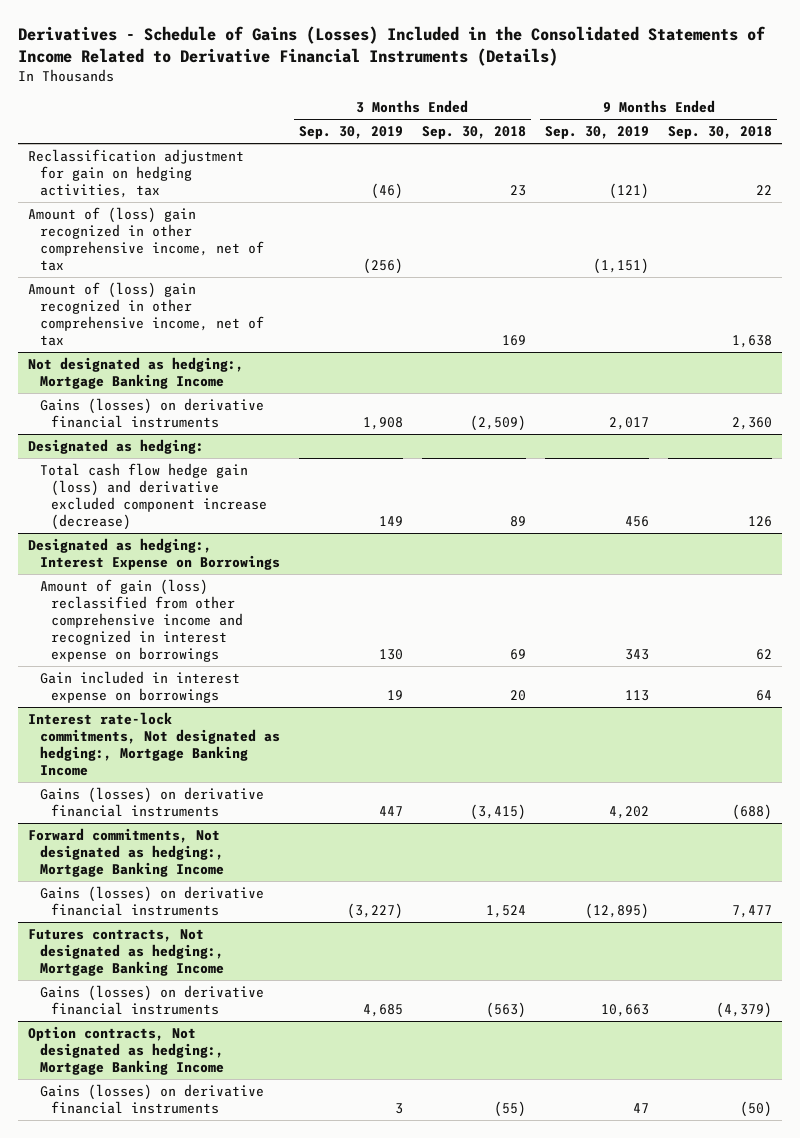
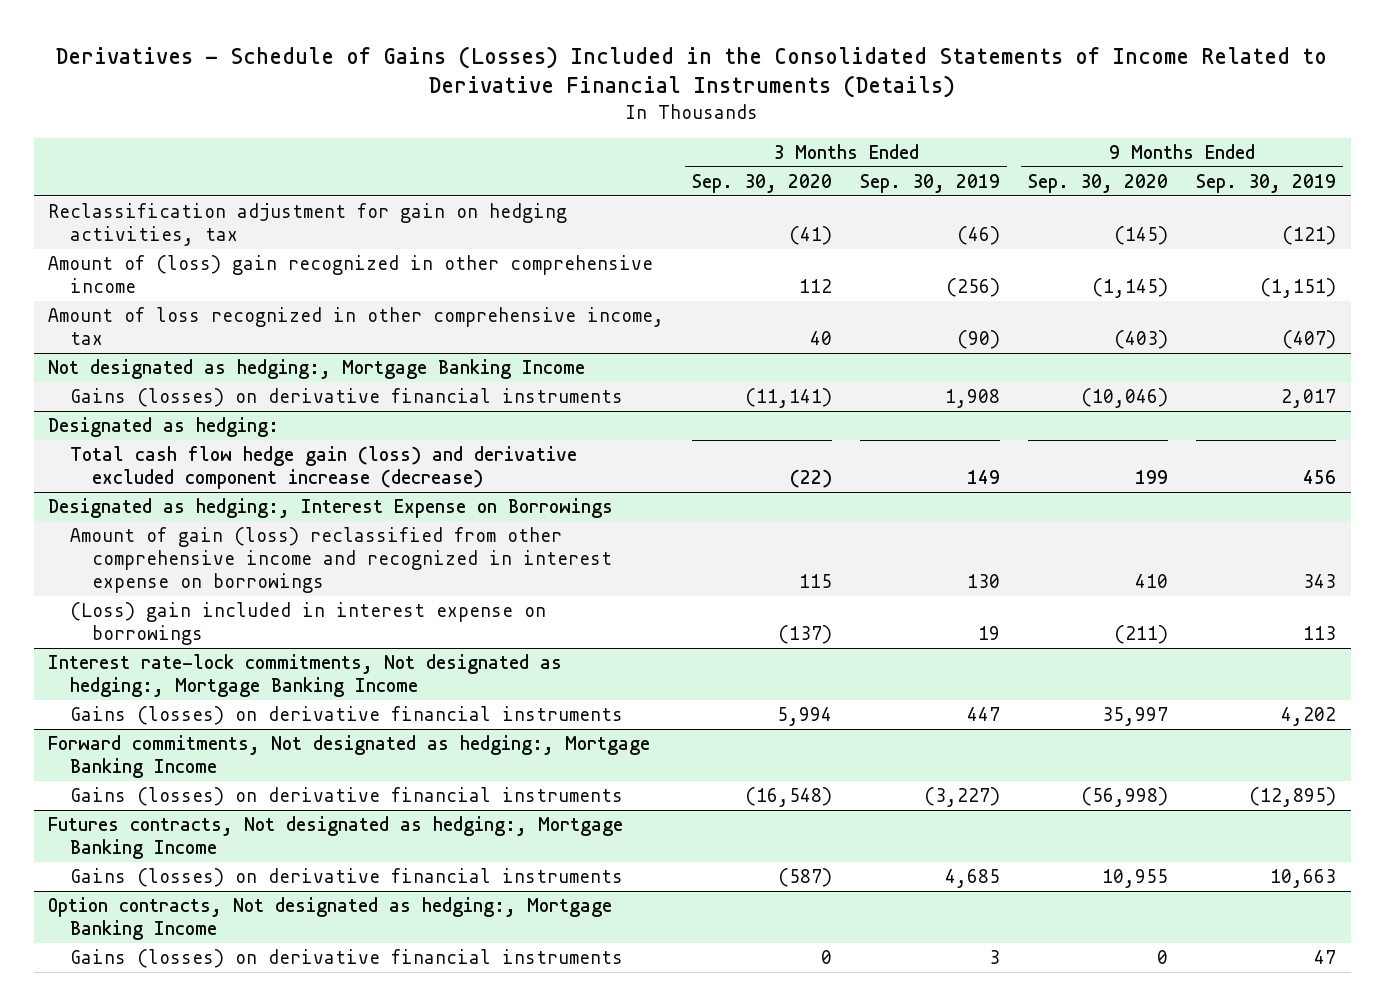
- | 3 Months Ended Sep. 30, 2019 | 3 Months Ended Sep. 30, 2018 | 9 Months Ended Sep. 30, 2019 | 9 Months Ended Sep. 30, 2018
+ | 3 Months Ended Sep. 30, 2020 | 3 Months Ended Sep. 30, 2019 | 9 Months Ended Sep. 30, 2020 | 9 Months Ended Sep. 30, 2019
- Amount of (loss) gain recognized in other comprehensive income, net of tax | (256) | | (1,151) |
- Amount of (loss) gain recognized in other comprehensive income, net of tax | | 169 | | 1,638
+ Amount of (loss) gain recognized in other comprehensive income | 112 | (256) | (1,145) | (1,151)
+ Amount of loss recognized in other comprehensive income, tax | 40 | (90) | (403) | (407)
@ Designated as hedging:, Interest Expense on Borrowings
- Gain included in interest expense on borrowings | 19 | 20 | 113 | 64
+ (Loss) gain included in interest expense on borrowings | (137) | 19 | (211) | 113

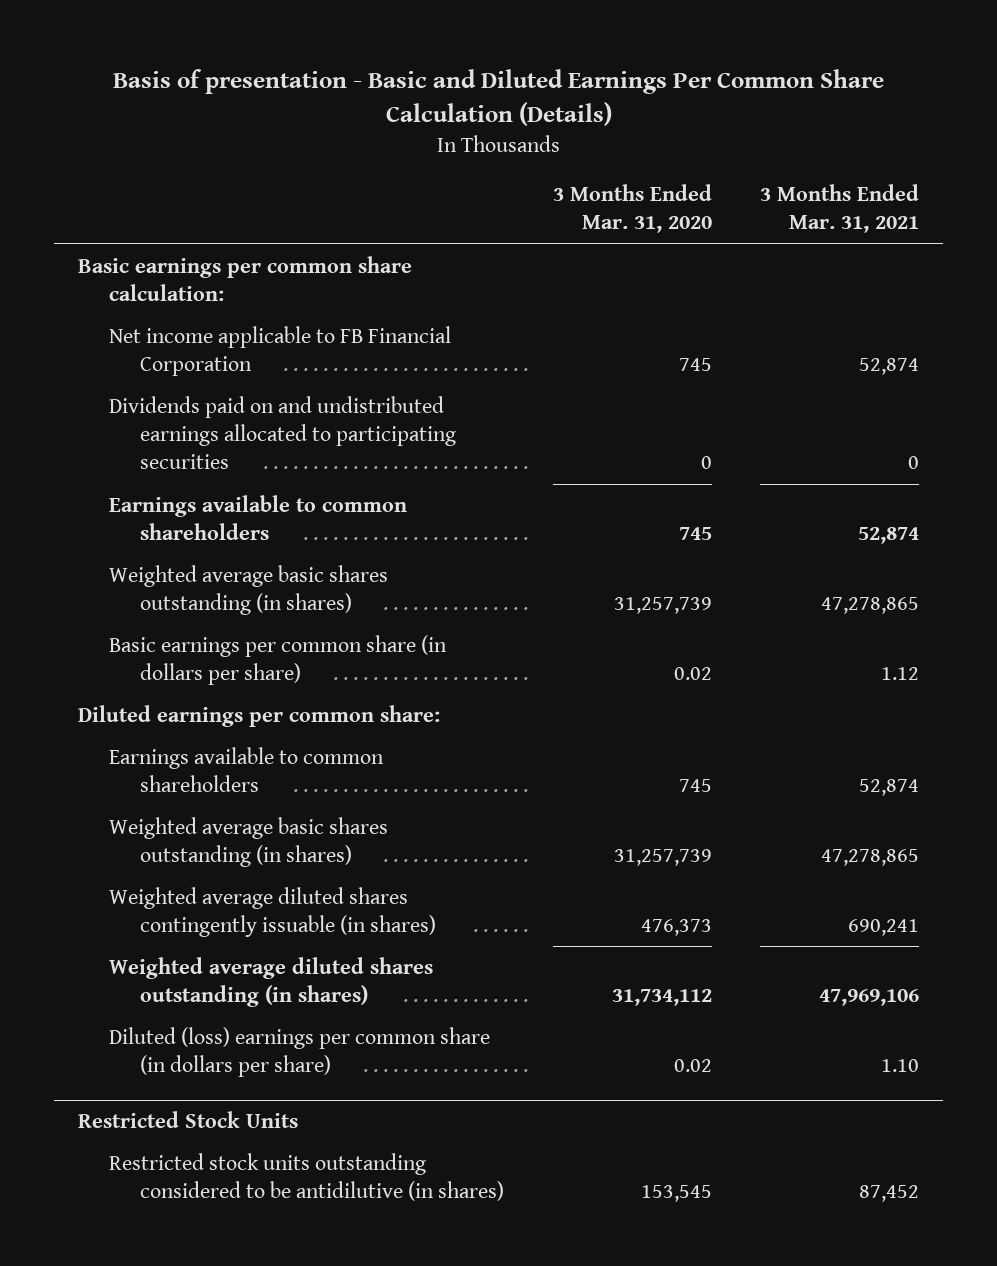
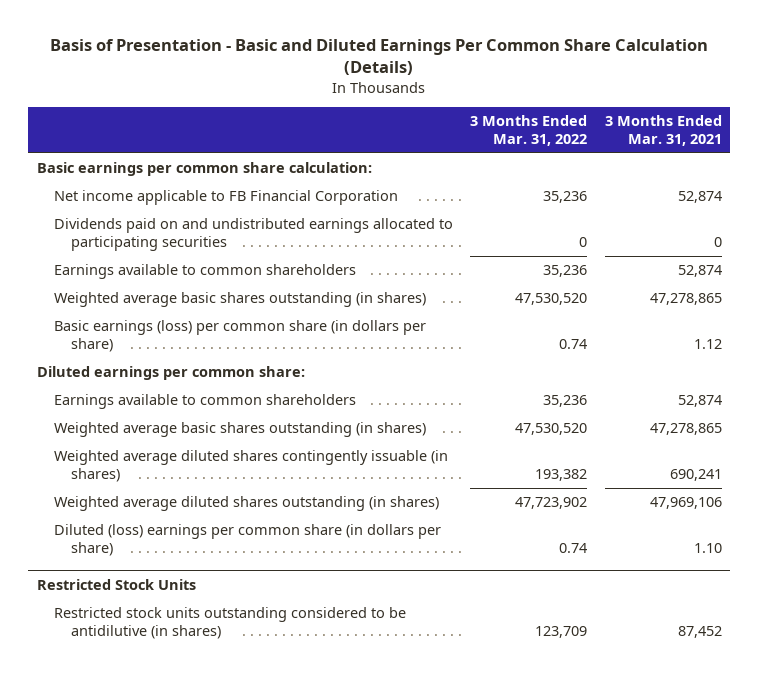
- Basis of presentation - Basic and Diluted Earnings Per Common Share Calculation (Details)
+ Basis of Presentation - Basic and Diluted Earnings Per Common Share Calculation (Details)
- | 3 Months Ended Mar. 31, 2020 | 3 Months Ended Mar. 31, 2021
+ | 3 Months Ended Mar. 31, 2022 | 3 Months Ended Mar. 31, 2021
- Basic earnings per common share (in dollars per share) | 0.02 | 1.12
+ Basic earnings (loss) per common share (in dollars per share) | 0.74 | 1.12

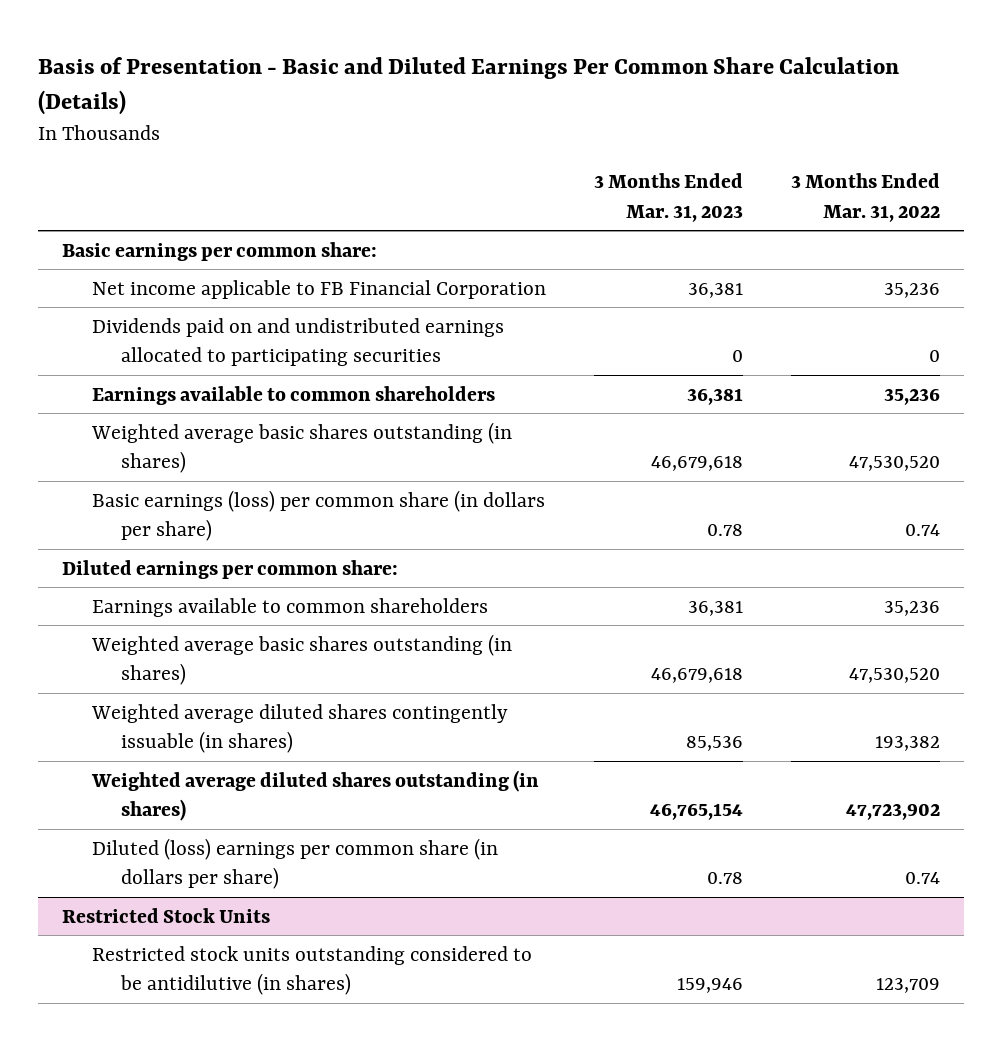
- | 3 Months Ended Mar. 31, 2022 | 3 Months Ended Mar. 31, 2021
+ | 3 Months Ended Mar. 31, 2023 | 3 Months Ended Mar. 31, 2022
- Basic earnings per common share calculation:
+ Basic earnings per common share:

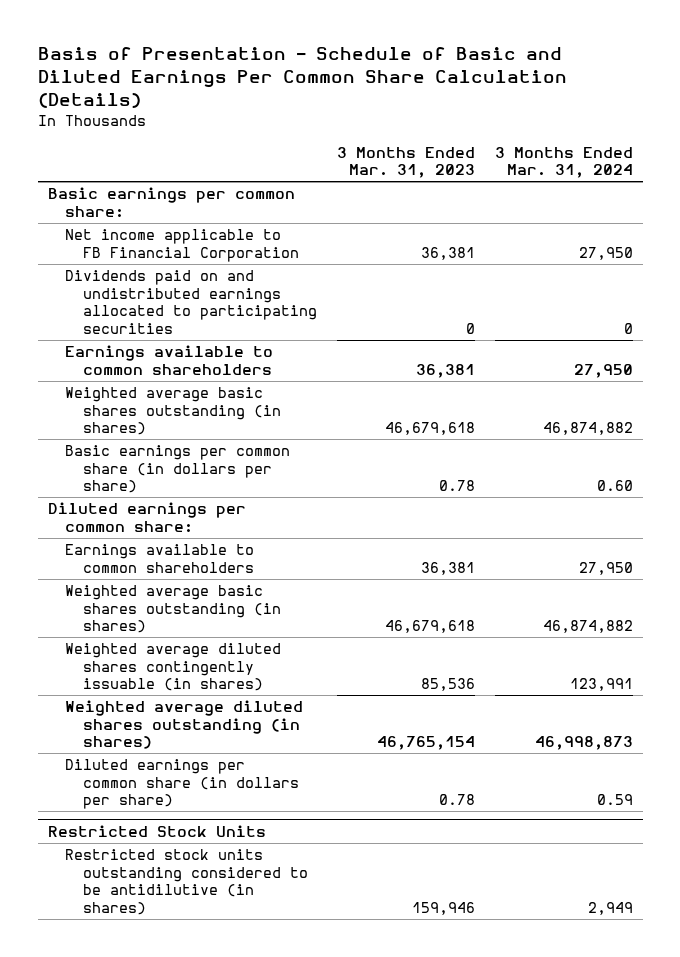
- Basis of Presentation - Basic and Diluted Earnings Per Common Share Calculation (Details)
+ Basis of Presentation - Schedule of Basic and Diluted Earnings Per Common Share Calculation (Details)
- | 3 Months Ended Mar. 31, 2023 | 3 Months Ended Mar. 31, 2022
+ | 3 Months Ended Mar. 31, 2023 | 3 Months Ended Mar. 31, 2024
- Basic earnings (loss) per common share (in dollars per share) | 0.78 | 0.74
+ Basic earnings per common share (in dollars per share) | 0.78 | 0.60
- Diluted (loss) earnings per common share (in dollars per share) | 0.78 | 0.74
+ Diluted earnings per common share (in dollars per share) | 0.78 | 0.59

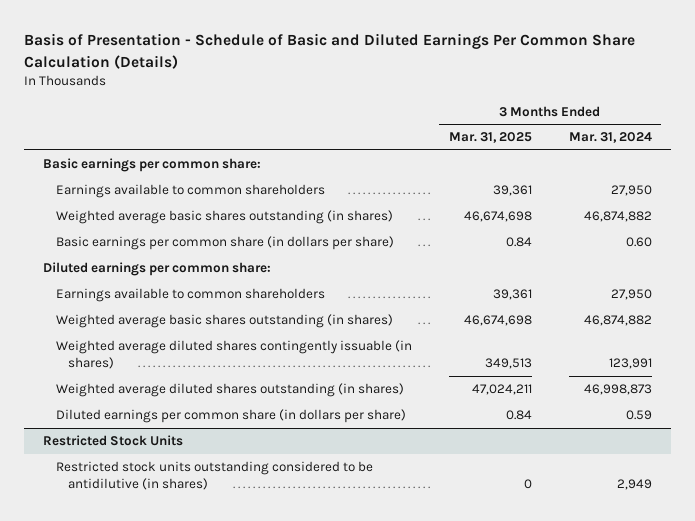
- | 3 Months Ended Mar. 31, 2023 | 3 Months Ended Mar. 31, 2024
+ | 3 Months Ended Mar. 31, 2025 | 3 Months Ended Mar. 31, 2024
- Net income applicable to FB Financial Corporation | 36,381 | 27,950
- Dividends paid on and undistributed earnings allocated to participating securities | 0 | 0

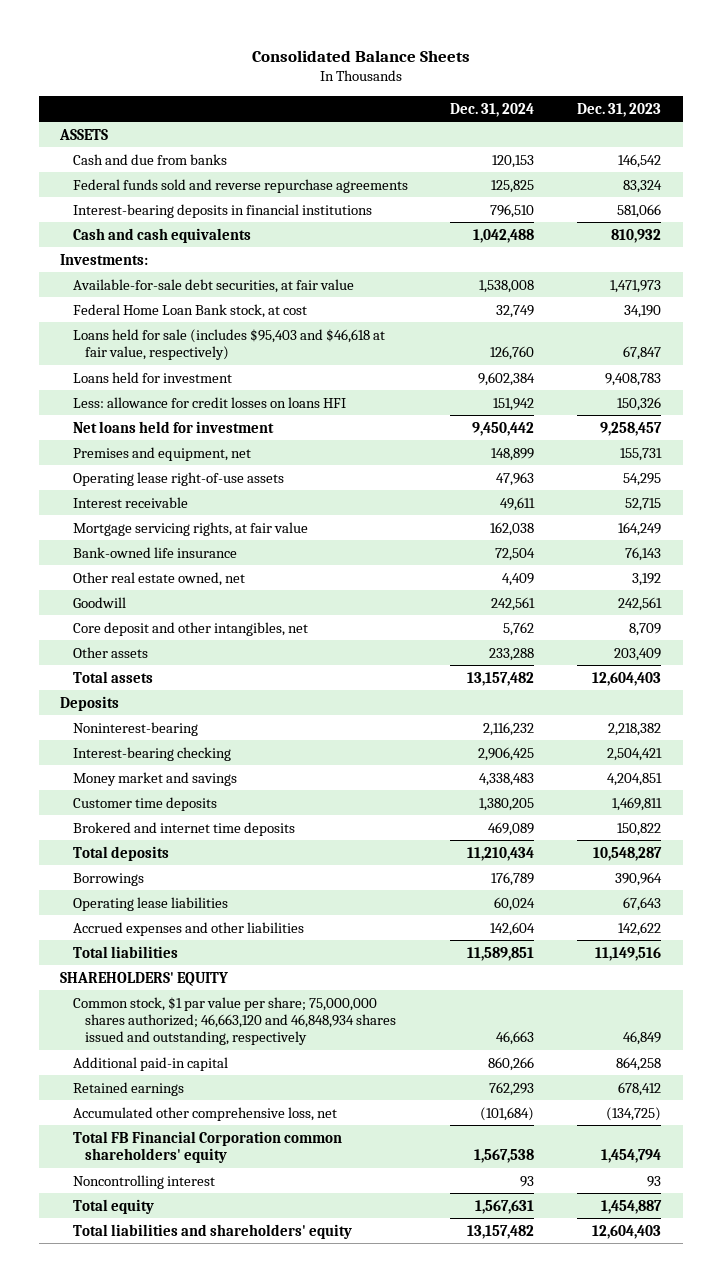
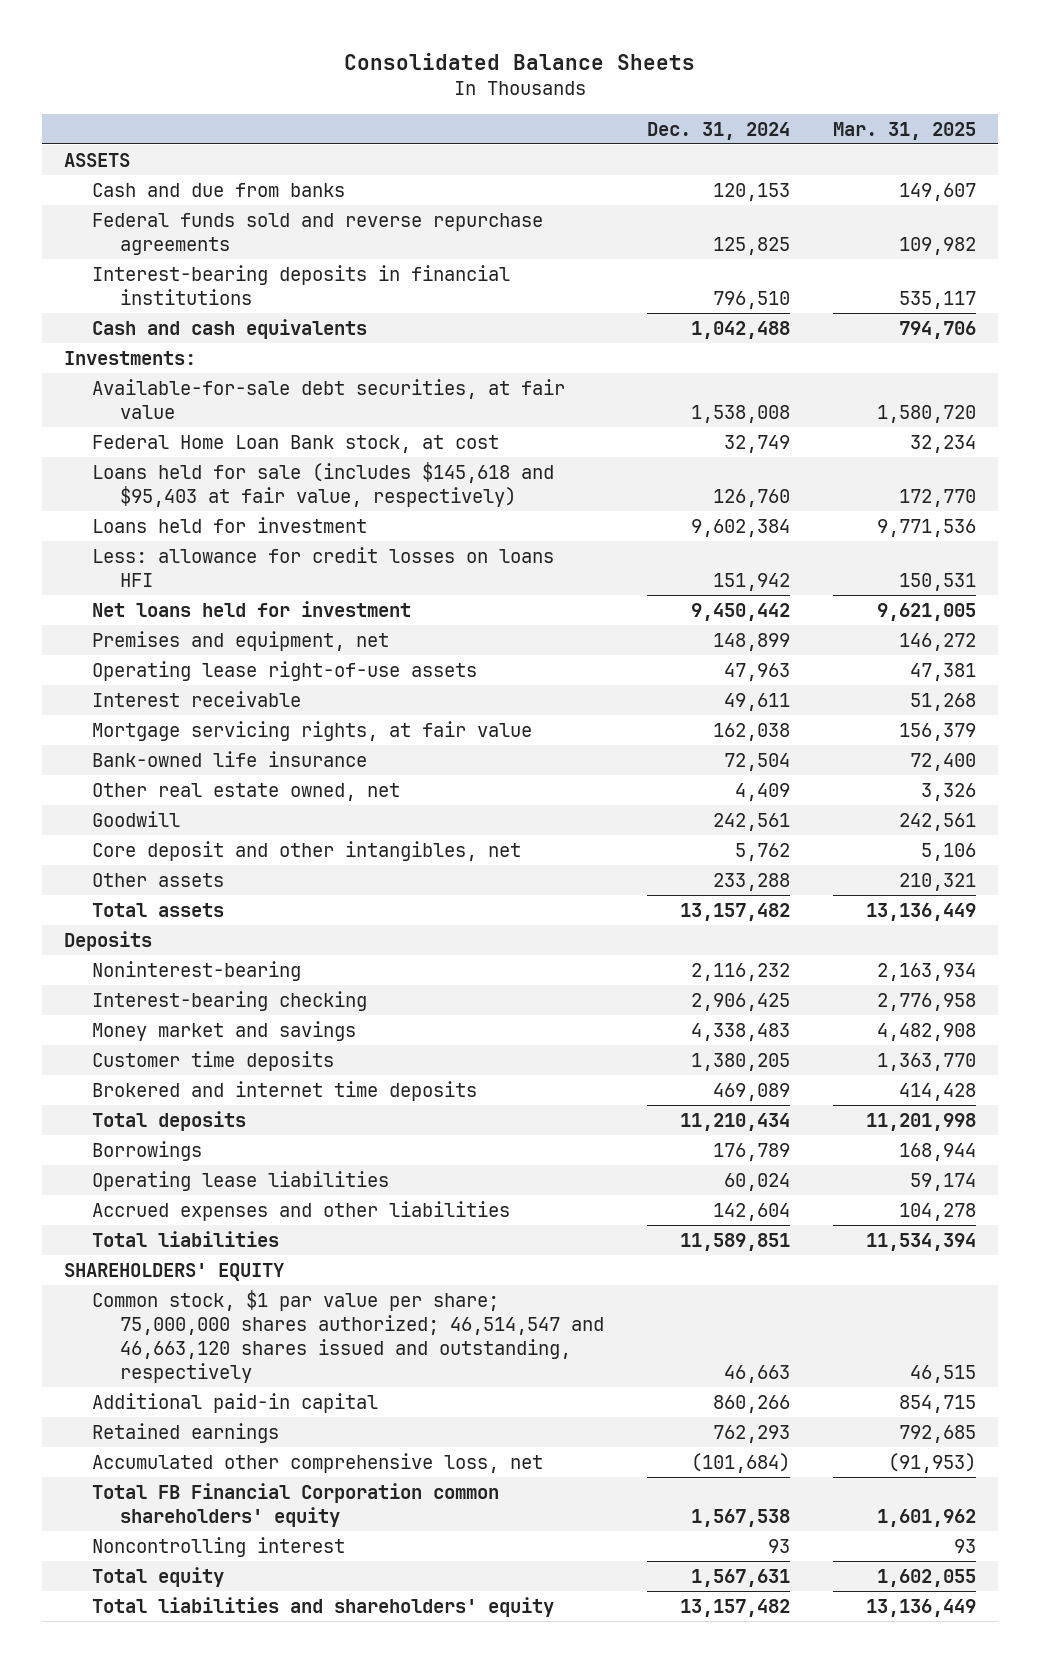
- | Dec. 31, 2024 | Dec. 31, 2023
+ | Dec. 31, 2024 | Mar. 31, 2025
- Loans held for sale (includes $95,403 and $46,618 at fair value, respectively) | 126,760 | 67,847
+ Loans held for sale (includes $145,618 and $95,403 at fair value, respectively) | 126,760 | 172,770
- Common stock, $1 par value per share; 75,000,000 shares authorized; 46,663,120 and 46,848,934 shares issued and outstanding, respectively | 46,663 | 46,849
+ Common stock, $1 par value per share; 75,000,000 shares authorized; 46,514,547 and 46,663,120 shares issued and outstanding, respectively | 46,663 | 46,515

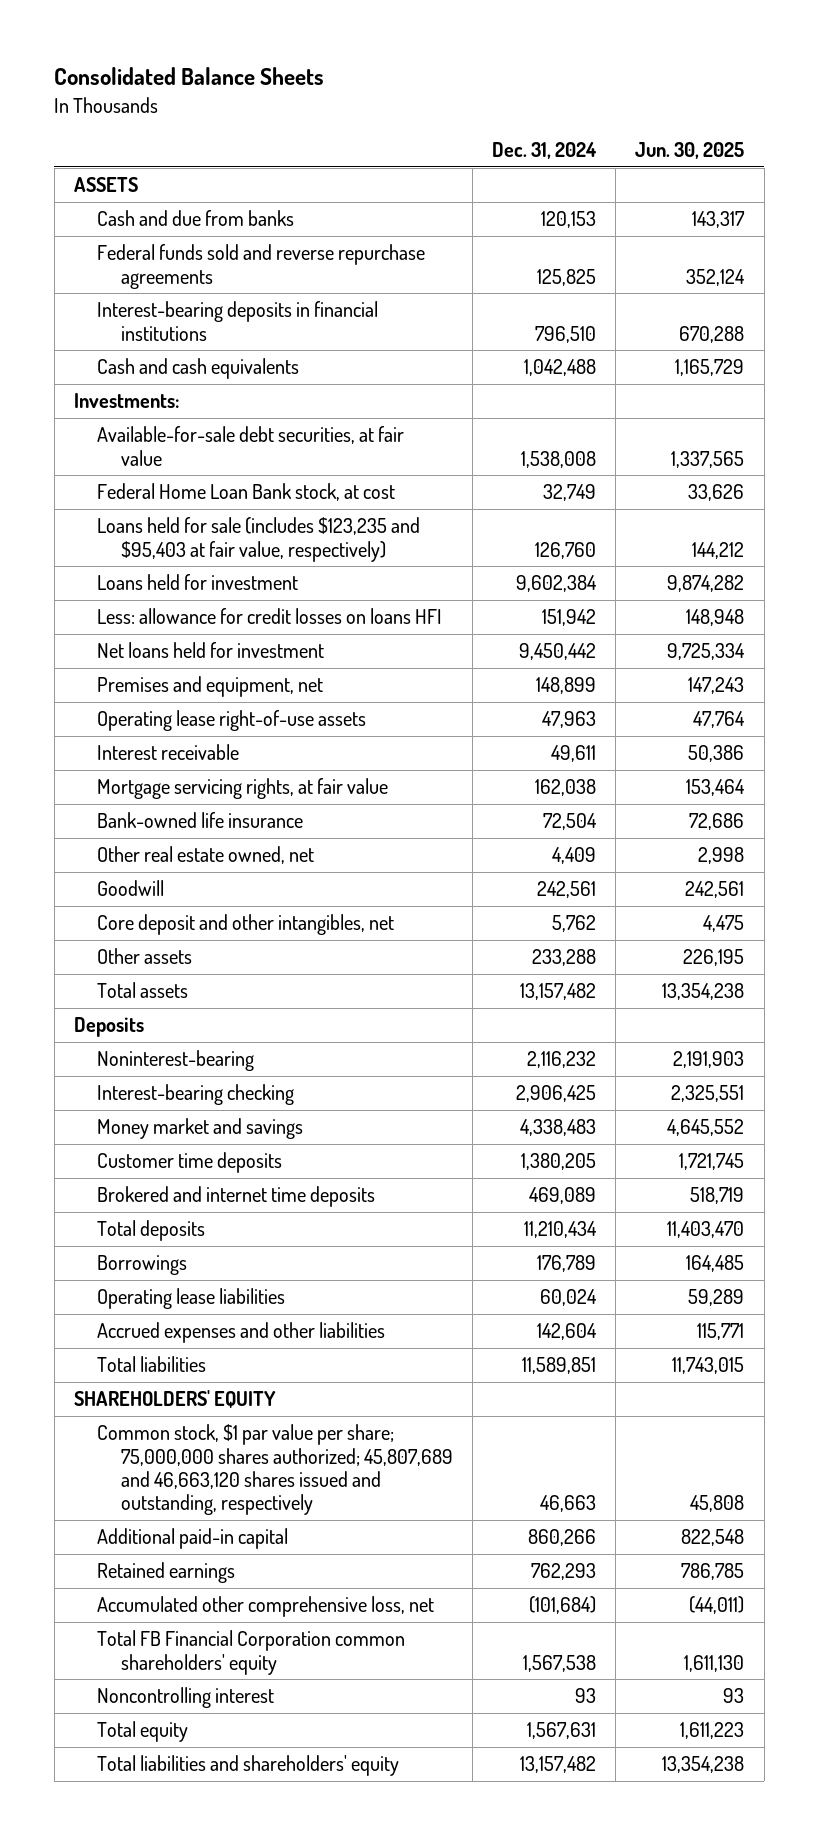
- | Dec. 31, 2024 | Mar. 31, 2025
+ | Dec. 31, 2024 | Jun. 30, 2025
- Loans held for sale (includes $145,618 and $95,403 at fair value, respectively) | 126,760 | 172,770
+ Loans held for sale (includes $123,235 and $95,403 at fair value, respectively) | 126,760 | 144,212
- Common stock, $1 par value per share; 75,000,000 shares authorized; 46,514,547 and 46,663,120 shares issued and outstanding, respectively | 46,663 | 46,515
+ Common stock, $1 par value per share; 75,000,000 shares authorized; 45,807,689 and 46,663,120 shares issued and outstanding, respectively | 46,663 | 45,808

